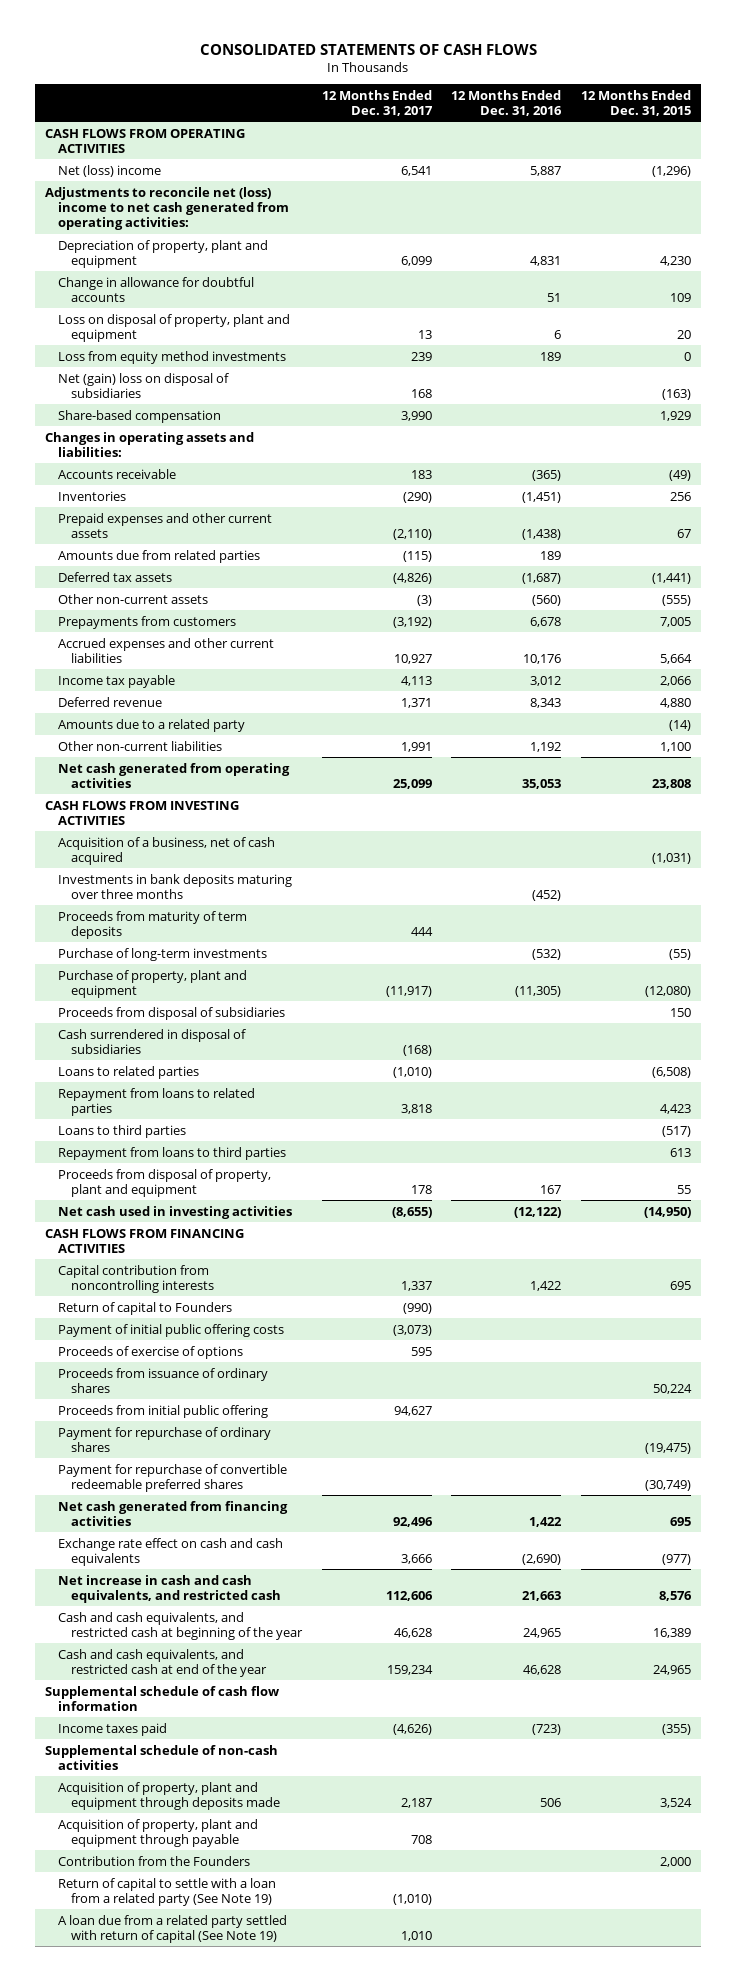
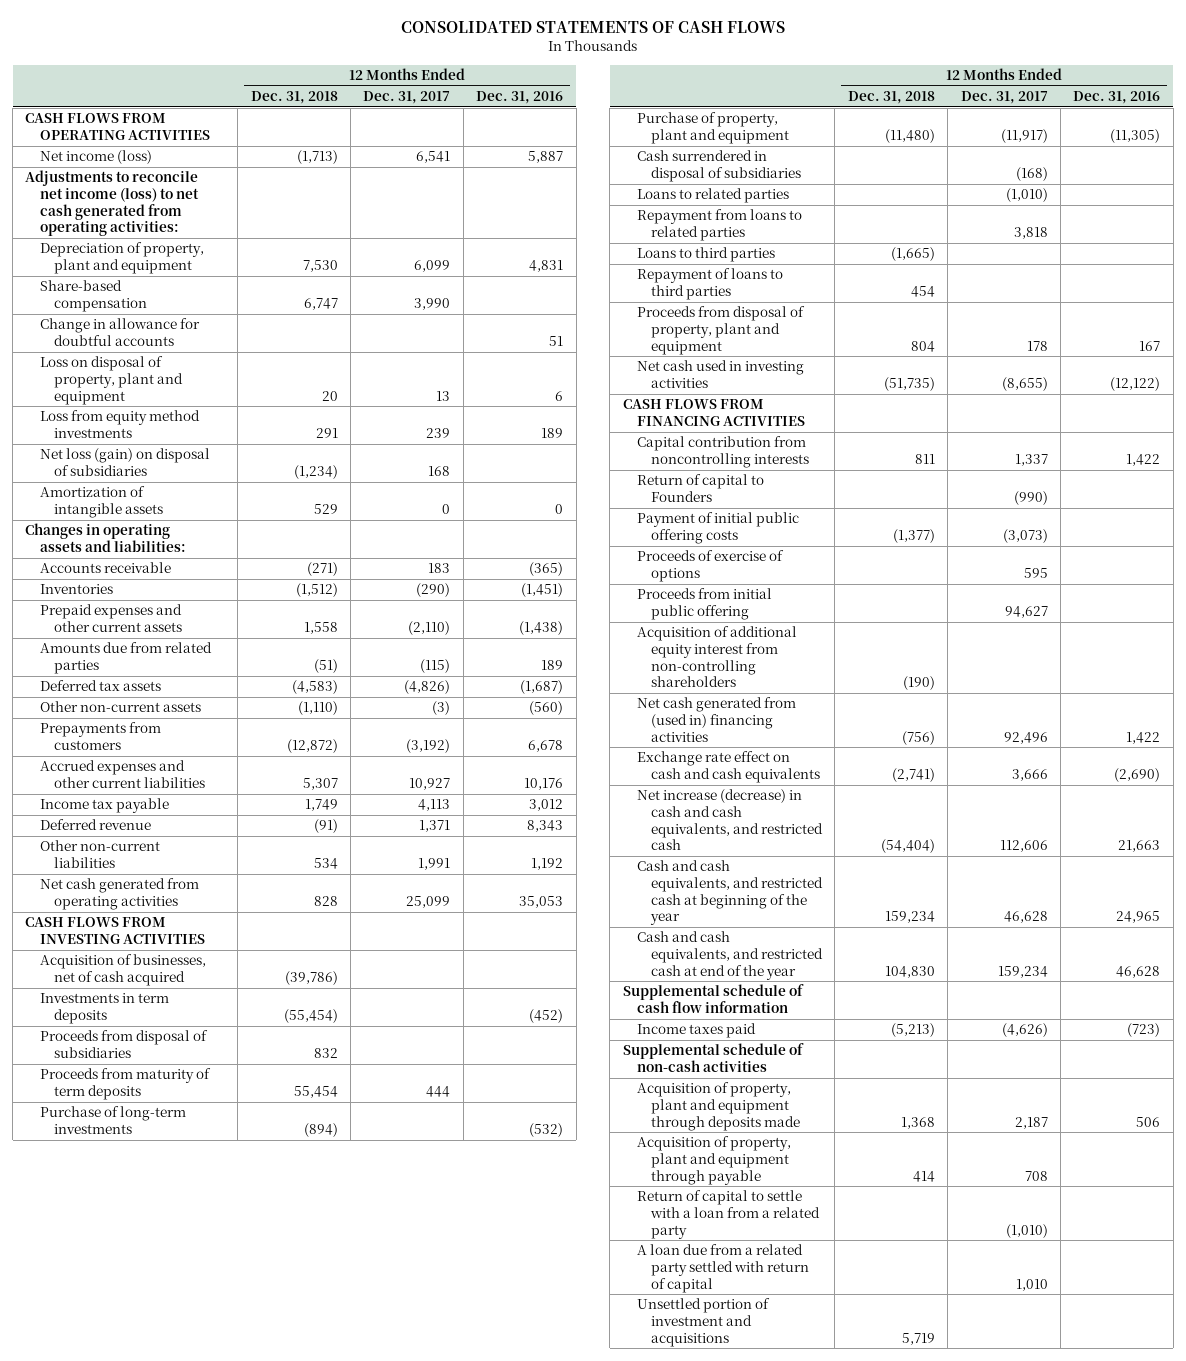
- | 12 Months Ended Dec. 31, 2017 | 12 Months Ended Dec. 31, 2016 | 12 Months Ended Dec. 31, 2015
+ | 12 Months Ended Dec. 31, 2018 | 12 Months Ended Dec. 31, 2017 | 12 Months Ended Dec. 31, 2016
- Net (loss) income | 6,541 | 5,887 | (1,296)
- Adjustments to reconcile net (loss) income to net cash generated from operating activities:
+ Net income (loss) | (1,713) | 6,541 | 5,887
+ Adjustments to reconcile net income (loss) to net cash generated from operating activities:
moved up: Share-based compensation | 6,747 | 3,990 |
- Net (gain) loss on disposal of subsidiaries | 168 | | (163)
+ Net loss (gain) on disposal of subsidiaries | (1,234) | 168 |
+ Amortization of intangible assets | 529 | 0 | 0
- Amounts due to a related party | | | (14)
- Acquisition of a business, net of cash acquired | | | (1,031)
- Investments in bank deposits maturing over three months | | (452) |
+ Acquisition of businesses, net of cash acquired | (39,786) | |
+ Investments in term deposits | (55,454) | | (452)
moved up: Proceeds from disposal of subsidiaries | 832 | |
- Repayment from loans to third parties | | | 613
+ Repayment of loans to third parties | 454 | |
- Proceeds from issuance of ordinary shares | | | 50,224
- Payment for repurchase of ordinary shares | | | (19,475)
- Payment for repurchase of convertible redeemable preferred shares | | | (30,749)
- Net cash generated from financing activities | 92,496 | 1,422 | 695
+ Acquisition of additional equity interest from non-controlling shareholders | (190) | |
+ Net cash generated from (used in) financing activities | (756) | 92,496 | 1,422
- Net increase in cash and cash equivalents, and restricted cash | 112,606 | 21,663 | 8,576
+ Net increase (decrease) in cash and cash equivalents, and restricted cash | (54,404) | 112,606 | 21,663
- Contribution from the Founders | | | 2,000
- Return of capital to settle with a loan from a related party (See Note 19) | (1,010) | |
- A loan due from a related party settled with return of capital (See Note 19) | 1,010 | |
+ Return of capital to settle with a loan from a related party | | (1,010) |
+ A loan due from a related party settled with return of capital | | 1,010 |
+ Unsettled portion of investment and acquisitions | 5,719 | |

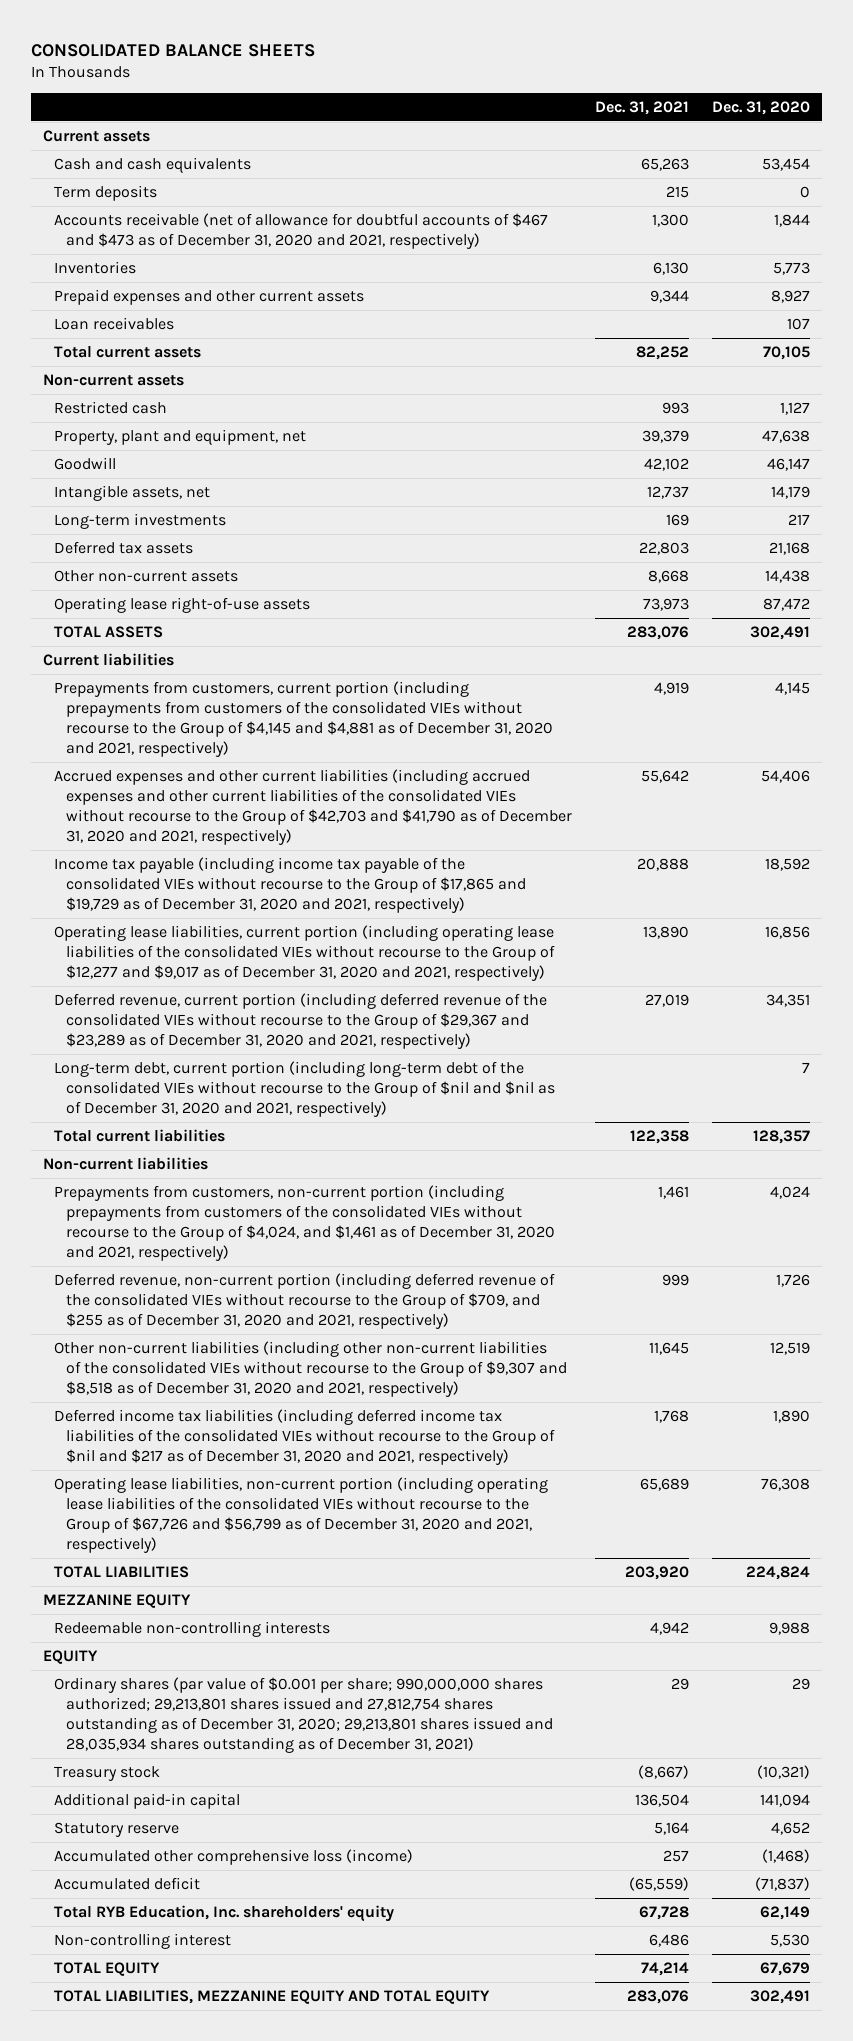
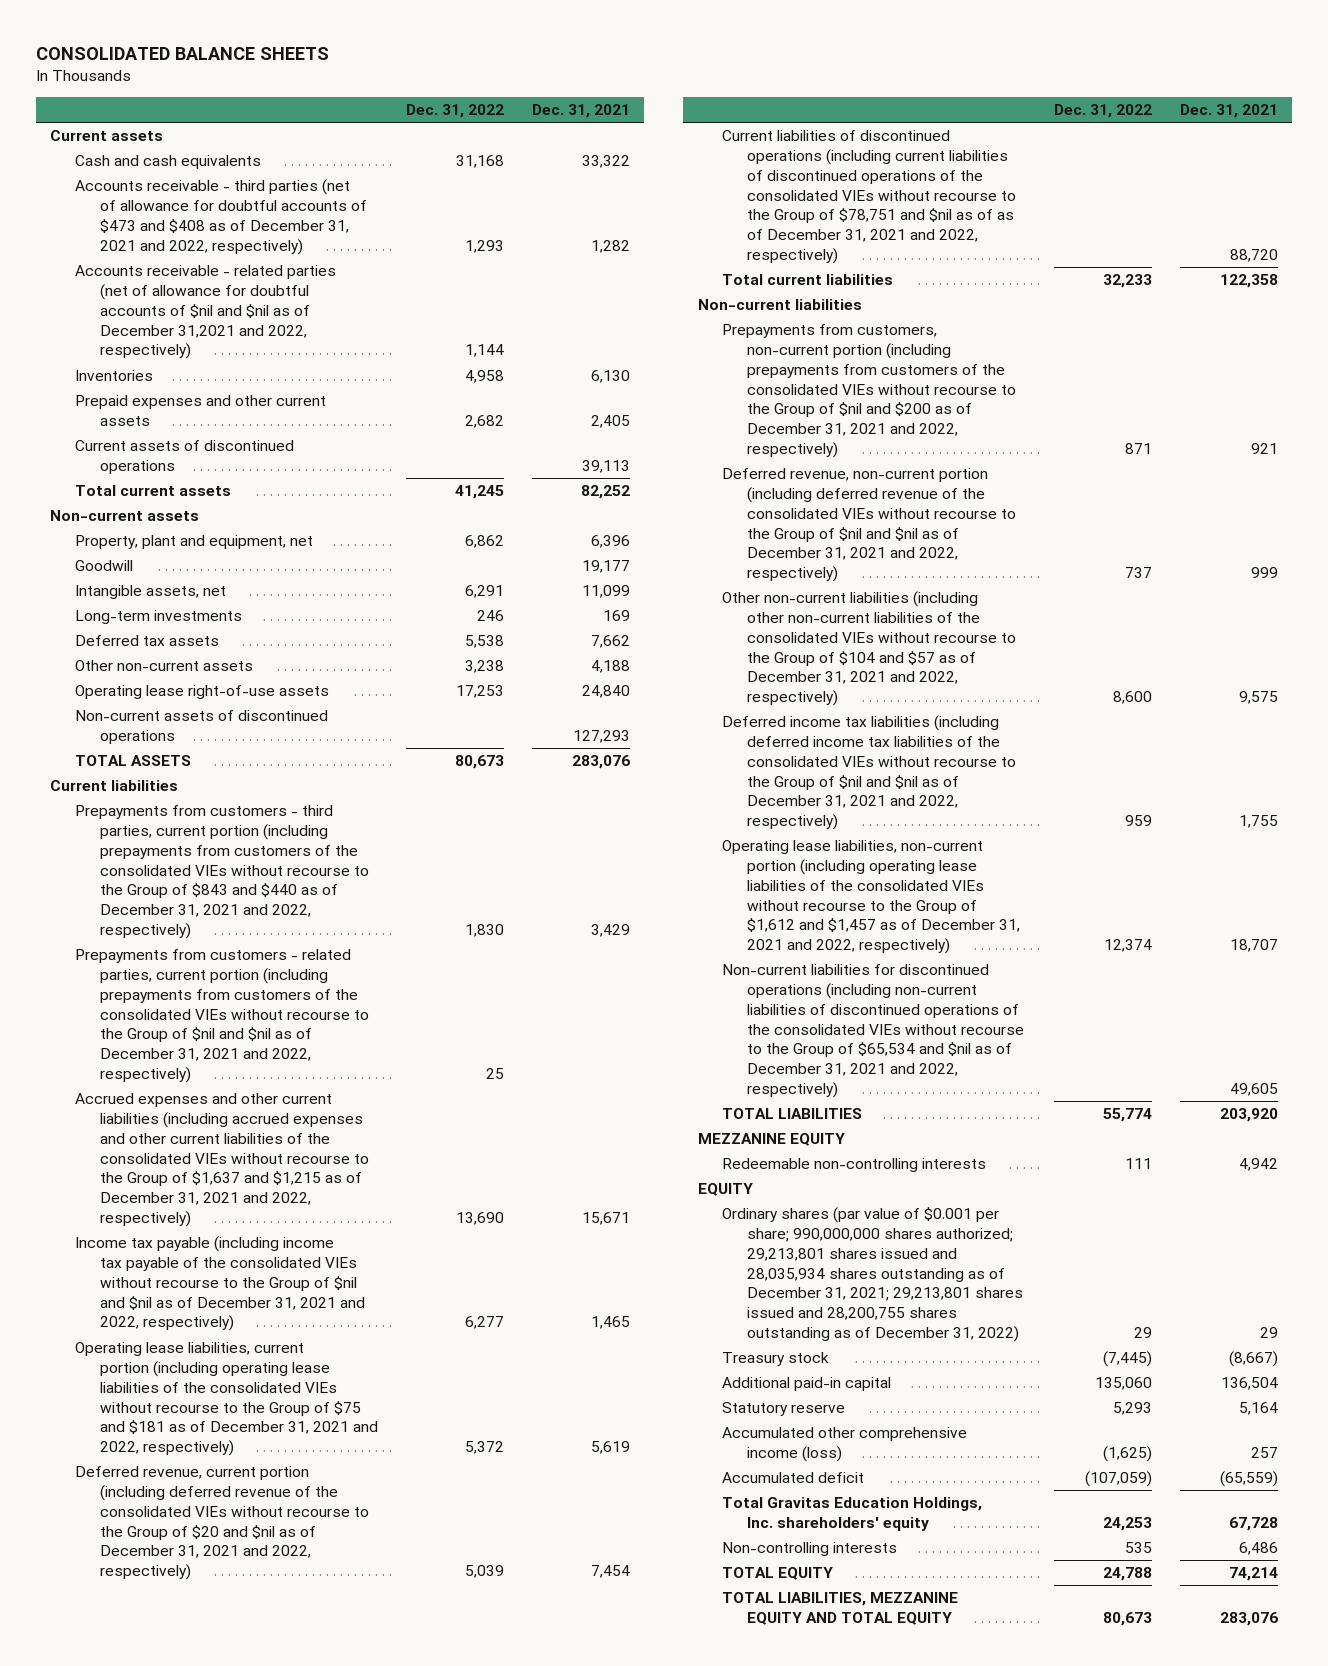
- | Dec. 31, 2021 | Dec. 31, 2020
+ | Dec. 31, 2022 | Dec. 31, 2021
- Cash and cash equivalents | 65,263 | 53,454
- Term deposits | 215 | 0
- Accounts receivable (net of allowance for doubtful accounts of $467 and $473 as of December 31, 2020 and 2021, respectively) | 1,300 | 1,844
+ Cash and cash equivalents | 31,168 | 33,322
+ Accounts receivable - third parties (net of allowance for doubtful accounts of $473 and $408 as of December 31, 2021 and 2022, respectively) | 1,293 | 1,282
+ Accounts receivable - related parties (net of allowance for doubtful accounts of $nil and $nil as of December 31,2021 and 2022, respectively) | 1,144 |
- Prepaid expenses and other current assets | 9,344 | 8,927
- Loan receivables | | 107
+ Prepaid expenses and other current assets | 2,682 | 2,405
+ Current assets of discontinued operations | | 39,113
- Restricted cash | 993 | 1,127
- Property, plant and equipment, net | 39,379 | 47,638
- Goodwill | 42,102 | 46,147
- Intangible assets, net | 12,737 | 14,179
+ Property, plant and equipment, net | 6,862 | 6,396
+ Goodwill | | 19,177
+ Intangible assets, net | 6,291 | 11,099
- Deferred tax assets | 22,803 | 21,168
- Other non-current assets | 8,668 | 14,438
- Operating lease right-of-use assets | 73,973 | 87,472
+ Deferred tax assets | 5,538 | 7,662
+ Other non-current assets | 3,238 | 4,188
+ Operating lease right-of-use assets | 17,253 | 24,840
+ Non-current assets of discontinued operations | | 127,293
- Prepayments from customers, current portion (including prepayments from customers of the consolidated VIEs without recourse to the Group of $4,145 and $4,881 as of December 31, 2020 and 2021, respectively) | 4,919 | 4,145
- Accrued expenses and other current liabilities (including accrued expenses and other current liabilities of the consolidated VIEs without recourse to the Group of $42,703 and $41,790 as of December 31, 2020 and 2021, respectively) | 55,642 | 54,406
- Income tax payable (including income tax payable of the consolidated VIEs without recourse to the Group of $17,865 and $19,729 as of December 31, 2020 and 2021, respectively) | 20,888 | 18,592
- Operating lease liabilities, current portion (including operating lease liabilities of the consolidated VIEs without recourse to the Group of $12,277 and $9,017 as of December 31, 2020 and 2021, respectively) | 13,890 | 16,856
- Deferred revenue, current portion (including deferred revenue of the consolidated VIEs without recourse to the Group of $29,367 and $23,289 as of December 31, 2020 and 2021, respectively) | 27,019 | 34,351
- Long-term debt, current portion (including long-term debt of the consolidated VIEs without recourse to the Group of $nil and $nil as of December 31, 2020 and 2021, respectively) | | 7
+ Prepayments from customers - third parties, current portion (including prepayments from customers of the consolidated VIEs without recourse to the Group of $843 and $440 as of December 31, 2021 and 2022, respectively) | 1,830 | 3,429
+ Prepayments from customers - related parties, current portion (including prepayments from customers of the consolidated VIEs without recourse to the Group of $nil and $nil as of December 31, 2021 and 2022, respectively) | 25 |
+ Accrued expenses and other current liabilities (including accrued expenses and other current liabilities of the consolidated VIEs without recourse to the Group of $1,637 and $1,215 as of December 31, 2021 and 2022, respectively) | 13,690 | 15,671
+ Income tax payable (including income tax payable of the consolidated VIEs without recourse to the Group of $nil and $nil as of December 31, 2021 and 2022, respectively) | 6,277 | 1,465
+ Operating lease liabilities, current portion (including operating lease liabilities of the consolidated VIEs without recourse to the Group of $75 and $181 as of December 31, 2021 and 2022, respectively) | 5,372 | 5,619
+ Deferred revenue, current portion (including deferred revenue of the consolidated VIEs without recourse to the Group of $20 and $nil as of December 31, 2021 and 2022, respectively) | 5,039 | 7,454
+ Current liabilities of discontinued operations (including current liabilities of discontinued operations of the consolidated VIEs without recourse to the Group of $78,751 and $nil as of as of December 31, 2021 and 2022, respectively) | | 88,720
- Prepayments from customers, non-current portion (including prepayments from customers of the consolidated VIEs without recourse to the Group of $4,024, and $1,461 as of December 31, 2020 and 2021, respectively) | 1,461 | 4,024
- Deferred revenue, non-current portion (including deferred revenue of the consolidated VIEs without recourse to the Group of $709, and $255 as of December 31, 2020 and 2021, respectively) | 999 | 1,726
- Other non-current liabilities (including other non-current liabilities of the consolidated VIEs without recourse to the Group of $9,307 and $8,518 as of December 31, 2020 and 2021, respectively) | 11,645 | 12,519
- Deferred income tax liabilities (including deferred income tax liabilities of the consolidated VIEs without recourse to the Group of $nil and $217 as of December 31, 2020 and 2021, respectively) | 1,768 | 1,890
- Operating lease liabilities, non-current portion (including operating lease liabilities of the consolidated VIEs without recourse to the Group of $67,726 and $56,799 as of December 31, 2020 and 2021, respectively) | 65,689 | 76,308
+ Prepayments from customers, non-current portion (including prepayments from customers of the consolidated VIEs without recourse to the Group of $nil and $200 as of December 31, 2021 and 2022, respectively) | 871 | 921
+ Deferred revenue, non-current portion (including deferred revenue of the consolidated VIEs without recourse to the Group of $nil and $nil as of December 31, 2021 and 2022, respectively) | 737 | 999
+ Other non-current liabilities (including other non-current liabilities of the consolidated VIEs without recourse to the Group of $104 and $57 as of December 31, 2021 and 2022, respectively) | 8,600 | 9,575
+ Deferred income tax liabilities (including deferred income tax liabilities of the consolidated VIEs without recourse to the Group of $nil and $nil as of December 31, 2021 and 2022, respectively) | 959 | 1,755
+ Operating lease liabilities, non-current portion (including operating lease liabilities of the consolidated VIEs without recourse to the Group of $1,612 and $1,457 as of December 31, 2021 and 2022, respectively) | 12,374 | 18,707
+ Non-current liabilities for discontinued operations (including non-current liabilities of discontinued operations of the consolidated VIEs without recourse to the Group of $65,534 and $nil as of December 31, 2021 and 2022, respectively) | | 49,605
- Ordinary shares (par value of $0.001 per share; 990,000,000 shares authorized; 29,213,801 shares issued and 27,812,754 shares outstanding as of December 31, 2020; 29,213,801 shares issued and 28,035,934 shares outstanding as of December 31, 2021) | 29 | 29
+ Ordinary shares (par value of $0.001 per share; 990,000,000 shares authorized; 29,213,801 shares issued and 28,035,934 shares outstanding as of December 31, 2021; 29,213,801 shares issued and 28,200,755 shares outstanding as of December 31, 2022) | 29 | 29
- Accumulated other comprehensive loss (income) | 257 | (1,468)
+ Accumulated other comprehensive income (loss) | (1,625) | 257
- Total RYB Education, Inc. shareholders' equity | 67,728 | 62,149
- Non-controlling interest | 6,486 | 5,530
+ Total Gravitas Education Holdings, Inc. shareholders' equity | 24,253 | 67,728
+ Non-controlling interests | 535 | 6,486

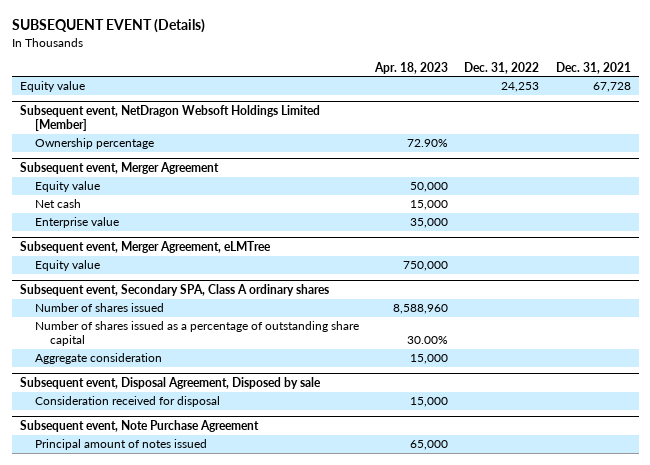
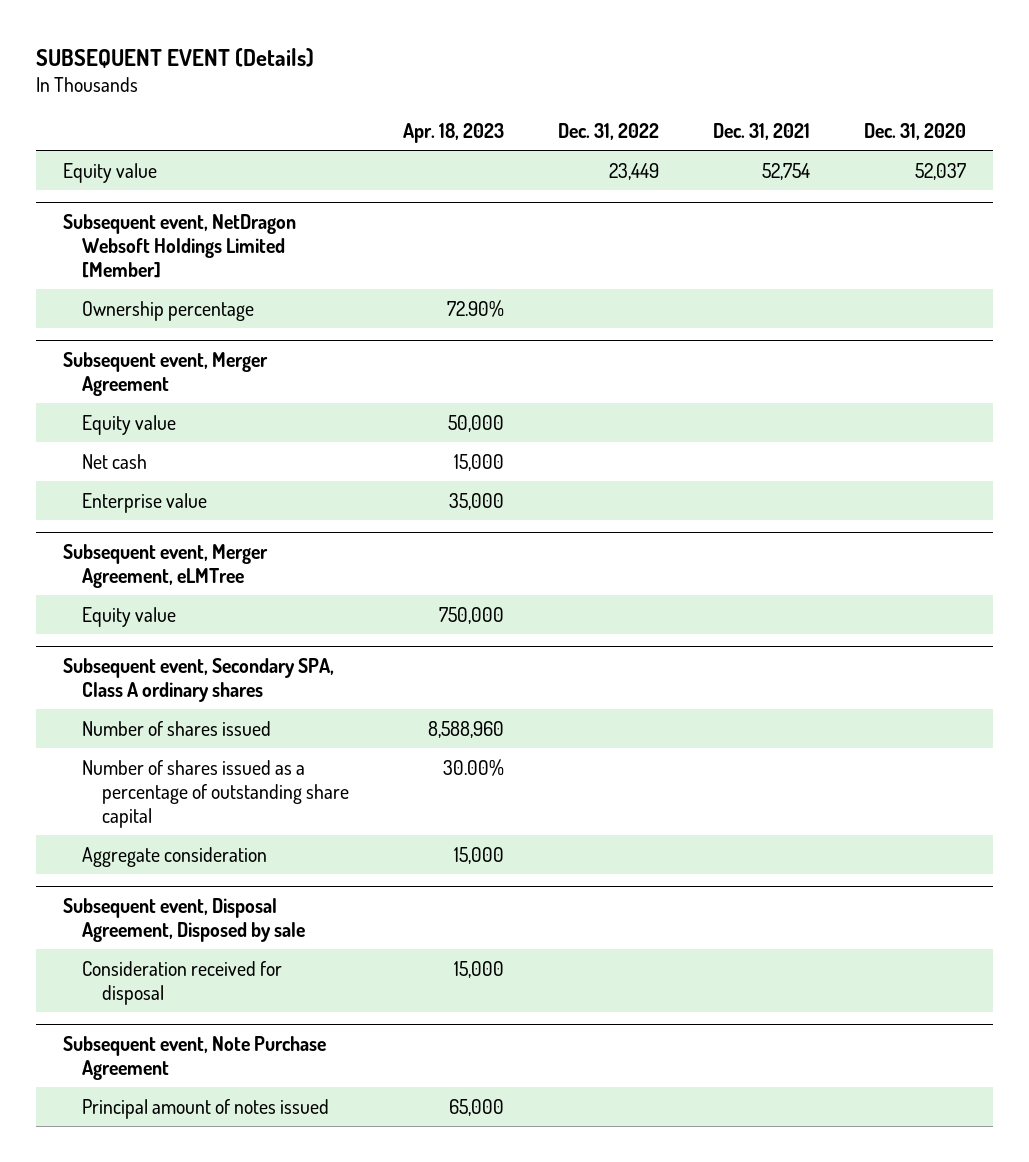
- | Apr. 18, 2023 | Dec. 31, 2022 | Dec. 31, 2021
+ | Apr. 18, 2023 | Dec. 31, 2022 | Dec. 31, 2021 | Dec. 31, 2020
- Equity value | | 24,253 | 67,728
+ Equity value | | 23,449 | 52,754 | 52,037

